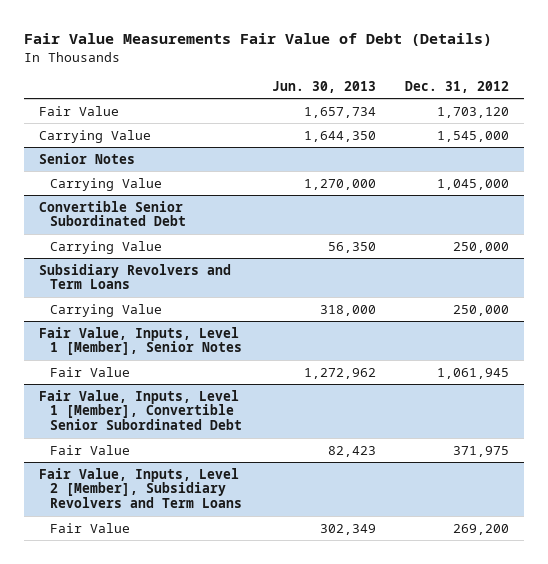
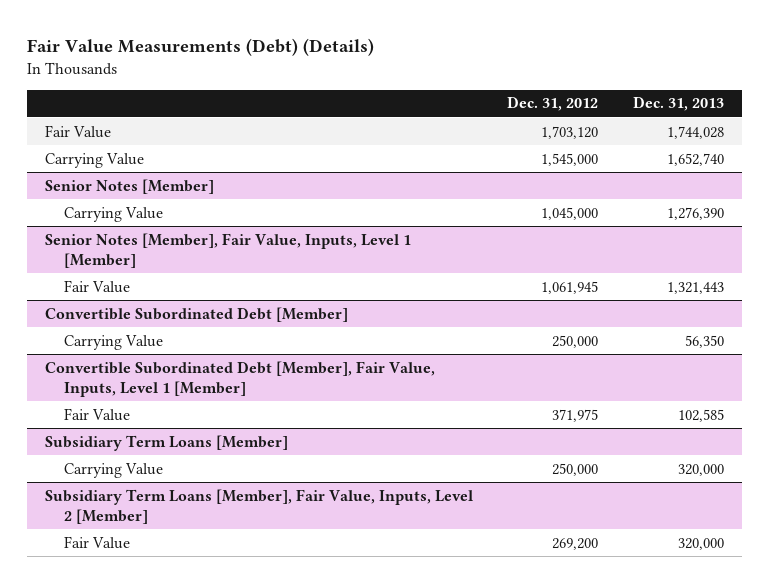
- Fair Value Measurements Fair Value of Debt (Details)
+ Fair Value Measurements (Debt) (Details)
- | Jun. 30, 2013 | Dec. 31, 2012
+ | Dec. 31, 2012 | Dec. 31, 2013
- Senior Notes
+ Senior Notes [Member]
- Convertible Senior Subordinated Debt
- Carrying Value | 56,350 | 250,000
- Subsidiary Revolvers and Term Loans
- Carrying Value | 318,000 | 250,000
- Fair Value, Inputs, Level 1 [Member], Senior Notes
+ Senior Notes [Member], Fair Value, Inputs, Level 1 [Member]
- Fair Value, Inputs, Level 1 [Member], Convertible Senior Subordinated Debt
+ Convertible Subordinated Debt [Member]
+ Carrying Value | 250,000 | 56,350
+ Convertible Subordinated Debt [Member], Fair Value, Inputs, Level 1 [Member]
- Fair Value, Inputs, Level 2 [Member], Subsidiary Revolvers and Term Loans
+ Subsidiary Term Loans [Member]
+ Carrying Value | 250,000 | 320,000
+ Subsidiary Term Loans [Member], Fair Value, Inputs, Level 2 [Member]

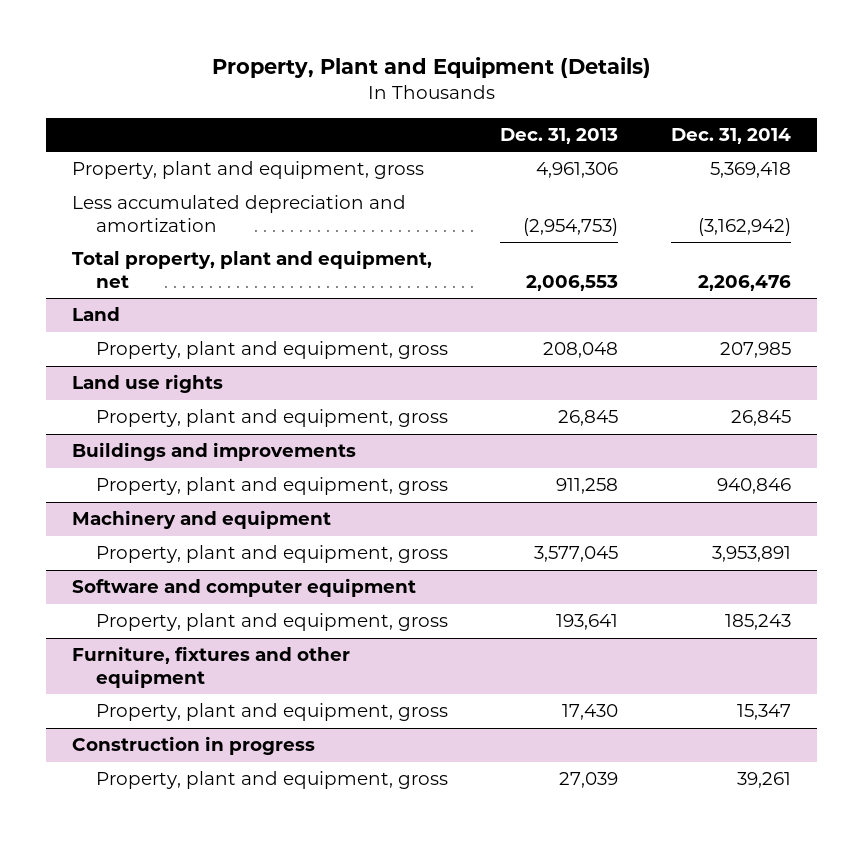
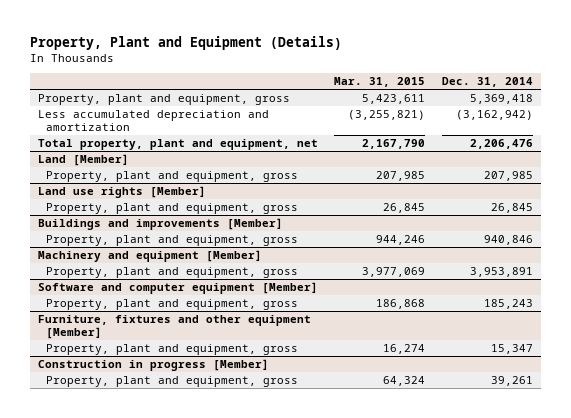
- | Dec. 31, 2013 | Dec. 31, 2014
+ | Mar. 31, 2015 | Dec. 31, 2014
- Land
+ Land [Member]
- Land use rights
+ Land use rights [Member]
- Buildings and improvements
+ Buildings and improvements [Member]
- Machinery and equipment
+ Machinery and equipment [Member]
- Software and computer equipment
+ Software and computer equipment [Member]
- Furniture, fixtures and other equipment
+ Furniture, fixtures and other equipment [Member]
- Construction in progress
+ Construction in progress [Member]

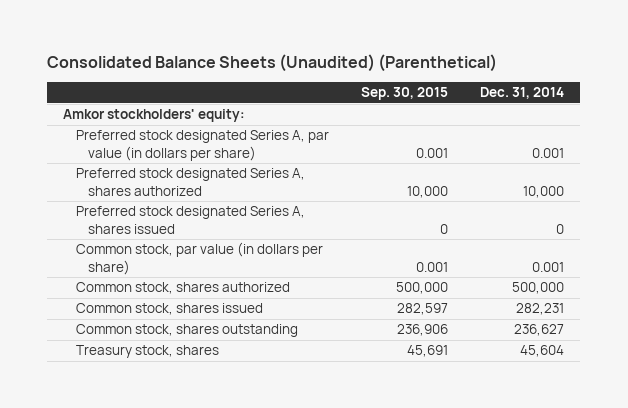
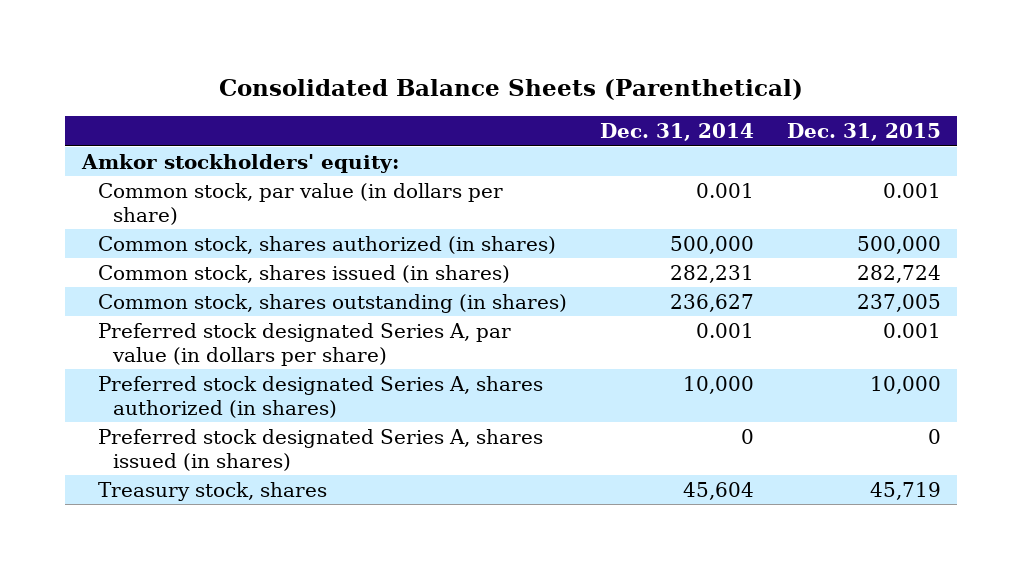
- Consolidated Balance Sheets (Unaudited) (Parenthetical)
+ Consolidated Balance Sheets (Parenthetical)
- | Sep. 30, 2015 | Dec. 31, 2014
+ | Dec. 31, 2014 | Dec. 31, 2015
- Preferred stock designated Series A, shares authorized | 10,000 | 10,000
- Preferred stock designated Series A, shares issued | 0 | 0
- Common stock, shares authorized | 500,000 | 500,000
- Common stock, shares issued | 282,597 | 282,231
- Common stock, shares outstanding | 236,906 | 236,627
+ Common stock, shares authorized (in shares) | 500,000 | 500,000
+ Common stock, shares issued (in shares) | 282,231 | 282,724
+ Common stock, shares outstanding (in shares) | 236,627 | 237,005
moved down: Preferred stock designated Series A, par value (in dollars per share) | 0.001 | 0.001
+ Preferred stock designated Series A, shares authorized (in shares) | 10,000 | 10,000
+ Preferred stock designated Series A, shares issued (in shares) | 0 | 0

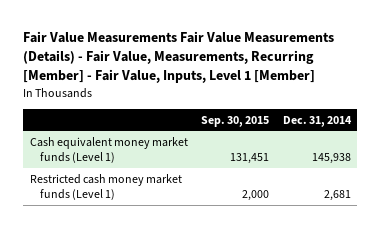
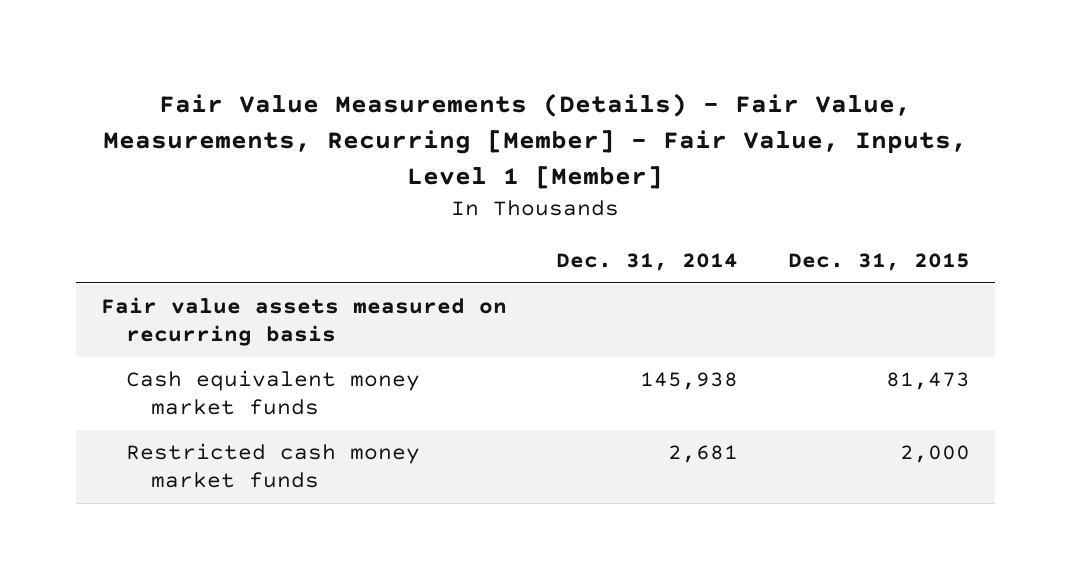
- Fair Value Measurements Fair Value Measurements (Details) - Fair Value, Measurements, Recurring [Member] - Fair Value, Inputs, Level 1 [Member]
+ Fair Value Measurements (Details) - Fair Value, Measurements, Recurring [Member] - Fair Value, Inputs, Level 1 [Member]
- | Sep. 30, 2015 | Dec. 31, 2014
+ | Dec. 31, 2014 | Dec. 31, 2015
- Cash equivalent money market funds (Level 1) | 131,451 | 145,938
- Restricted cash money market funds (Level 1) | 2,000 | 2,681
+ Fair value assets measured on recurring basis
+ Cash equivalent money market funds | 145,938 | 81,473
+ Restricted cash money market funds | 2,681 | 2,000

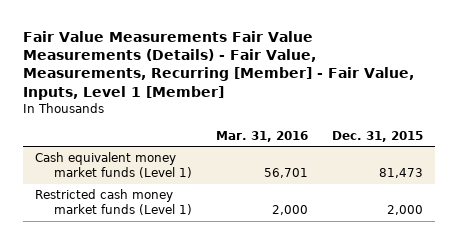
- Fair Value Measurements (Details) - Fair Value, Measurements, Recurring [Member] - Fair Value, Inputs, Level 1 [Member]
+ Fair Value Measurements Fair Value Measurements (Details) - Fair Value, Measurements, Recurring [Member] - Fair Value, Inputs, Level 1 [Member]
- | Dec. 31, 2014 | Dec. 31, 2015
+ | Mar. 31, 2016 | Dec. 31, 2015
- Fair value assets measured on recurring basis
- Cash equivalent money market funds | 145,938 | 81,473
- Restricted cash money market funds | 2,681 | 2,000
+ Cash equivalent money market funds (Level 1) | 56,701 | 81,473
+ Restricted cash money market funds (Level 1) | 2,000 | 2,000

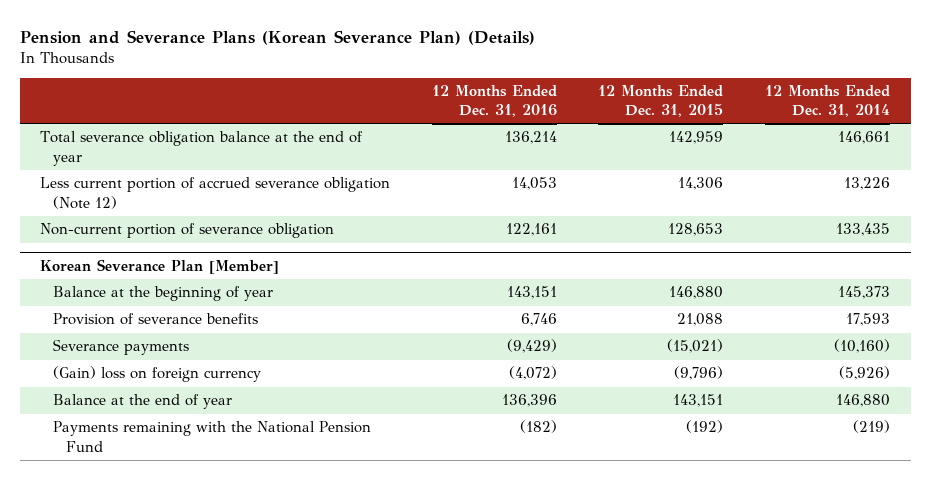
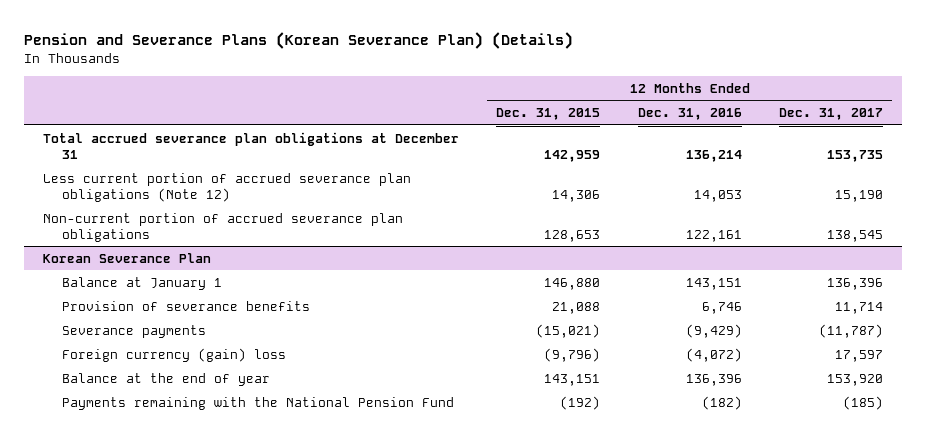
- | 12 Months Ended Dec. 31, 2016 | 12 Months Ended Dec. 31, 2015 | 12 Months Ended Dec. 31, 2014
+ | 12 Months Ended Dec. 31, 2015 | 12 Months Ended Dec. 31, 2016 | 12 Months Ended Dec. 31, 2017
- Total severance obligation balance at the end of year | 136,214 | 142,959 | 146,661
- Less current portion of accrued severance obligation (Note 12) | 14,053 | 14,306 | 13,226
- Non-current portion of severance obligation | 122,161 | 128,653 | 133,435
- Korean Severance Plan [Member]
- Balance at the beginning of year | 143,151 | 146,880 | 145,373
+ Total accrued severance plan obligations at December 31 | 142,959 | 136,214 | 153,735
+ Less current portion of accrued severance plan obligations (Note 12) | 14,306 | 14,053 | 15,190
+ Non-current portion of accrued severance plan obligations | 128,653 | 122,161 | 138,545
+ Korean Severance Plan
+ Balance at January 1 | 146,880 | 143,151 | 136,396
- (Gain) loss on foreign currency | (4,072) | (9,796) | (5,926)
+ Foreign currency (gain) loss | (9,796) | (4,072) | 17,597

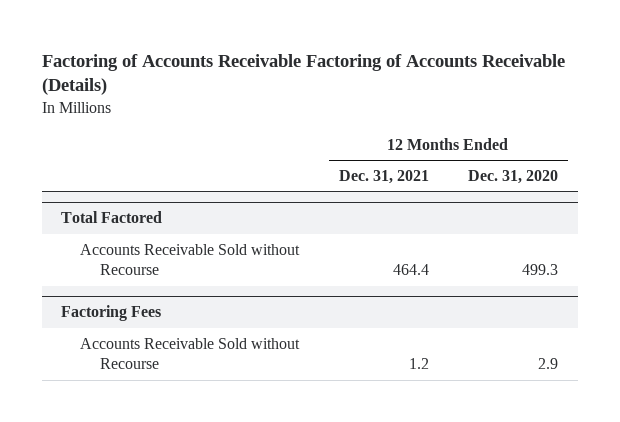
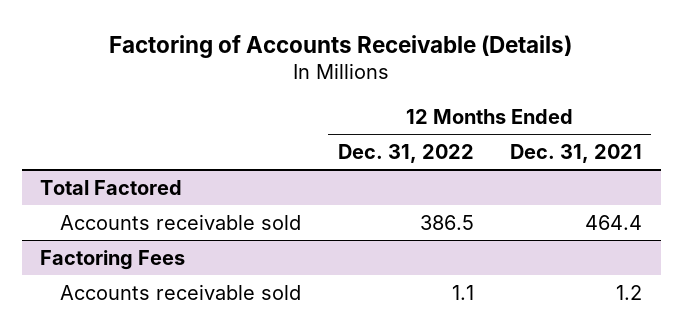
- Factoring of Accounts Receivable Factoring of Accounts Receivable (Details)
+ Factoring of Accounts Receivable (Details)
- | 12 Months Ended Dec. 31, 2021 | 12 Months Ended Dec. 31, 2020
+ | 12 Months Ended Dec. 31, 2022 | 12 Months Ended Dec. 31, 2021
@ Total Factored
- Accounts Receivable Sold without Recourse | 464.4 | 499.3
+ Accounts receivable sold | 386.5 | 464.4
@ Factoring Fees
- Accounts Receivable Sold without Recourse | 1.2 | 2.9
+ Accounts receivable sold | 1.1 | 1.2

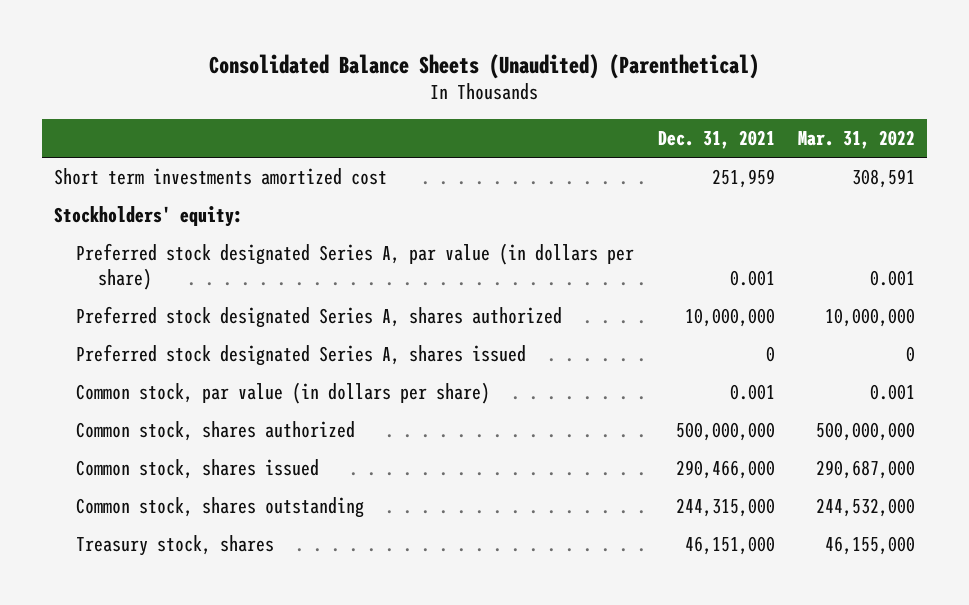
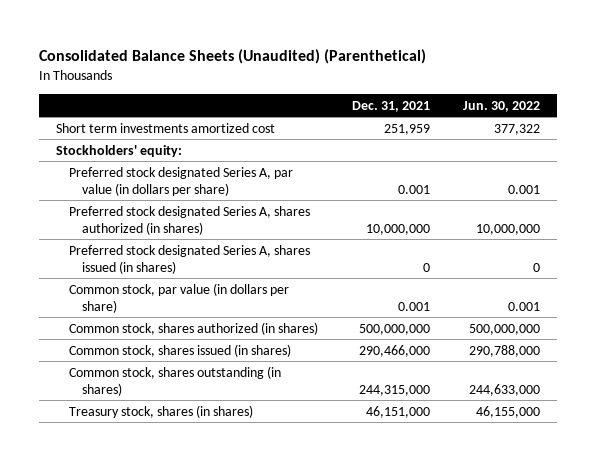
- | Dec. 31, 2021 | Mar. 31, 2022
+ | Dec. 31, 2021 | Jun. 30, 2022
- Preferred stock designated Series A, shares authorized | 10,000,000 | 10,000,000
- Preferred stock designated Series A, shares issued | 0 | 0
+ Preferred stock designated Series A, shares authorized (in shares) | 10,000,000 | 10,000,000
+ Preferred stock designated Series A, shares issued (in shares) | 0 | 0
- Common stock, shares authorized | 500,000,000 | 500,000,000
- Common stock, shares issued | 290,466,000 | 290,687,000
- Common stock, shares outstanding | 244,315,000 | 244,532,000
- Treasury stock, shares | 46,151,000 | 46,155,000
+ Common stock, shares authorized (in shares) | 500,000,000 | 500,000,000
+ Common stock, shares issued (in shares) | 290,466,000 | 290,788,000
+ Common stock, shares outstanding (in shares) | 244,315,000 | 244,633,000
+ Treasury stock, shares (in shares) | 46,151,000 | 46,155,000

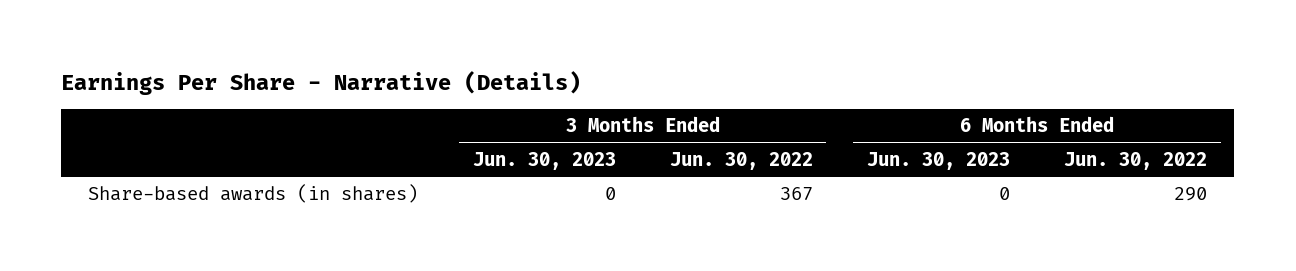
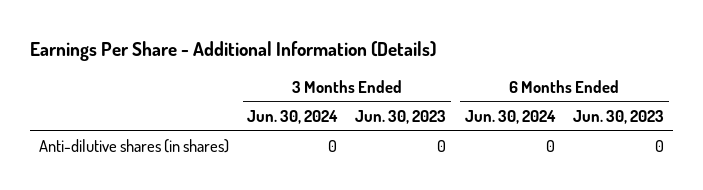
- Earnings Per Share - Narrative (Details)
+ Earnings Per Share - Additional Information (Details)
- | 3 Months Ended Jun. 30, 2023 | 3 Months Ended Jun. 30, 2022 | 6 Months Ended Jun. 30, 2023 | 6 Months Ended Jun. 30, 2022
+ | 3 Months Ended Jun. 30, 2024 | 3 Months Ended Jun. 30, 2023 | 6 Months Ended Jun. 30, 2024 | 6 Months Ended Jun. 30, 2023
- Share-based awards (in shares) | 0 | 367 | 0 | 290
+ Anti-dilutive shares (in shares) | 0 | 0 | 0 | 0

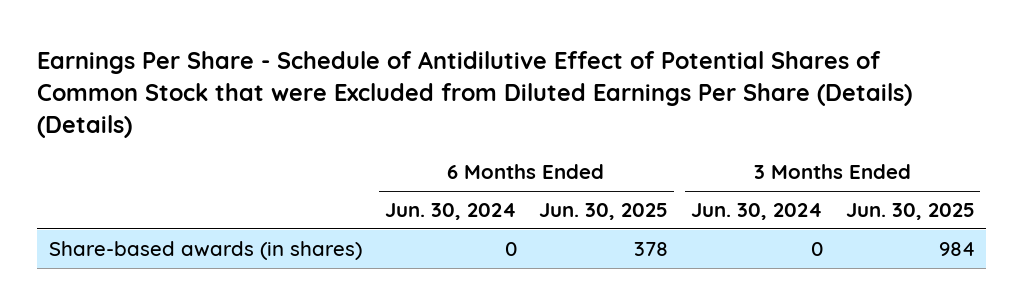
- Earnings Per Share - Additional Information (Details)
+ Earnings Per Share - Schedule of Antidilutive Effect of Potential Shares of Common Stock that were Excluded from Diluted Earnings Per Share (Details) (Details)
- | 3 Months Ended Jun. 30, 2024 | 3 Months Ended Jun. 30, 2023 | 6 Months Ended Jun. 30, 2024 | 6 Months Ended Jun. 30, 2023
+ | 6 Months Ended Jun. 30, 2024 | 6 Months Ended Jun. 30, 2025 | 3 Months Ended Jun. 30, 2024 | 3 Months Ended Jun. 30, 2025
- Anti-dilutive shares (in shares) | 0 | 0 | 0 | 0
+ Share-based awards (in shares) | 0 | 378 | 0 | 984

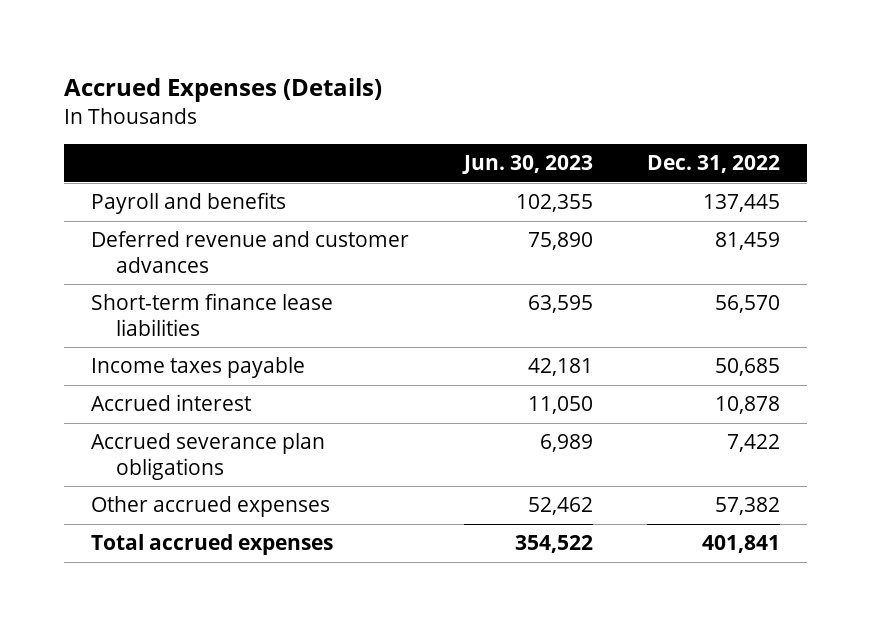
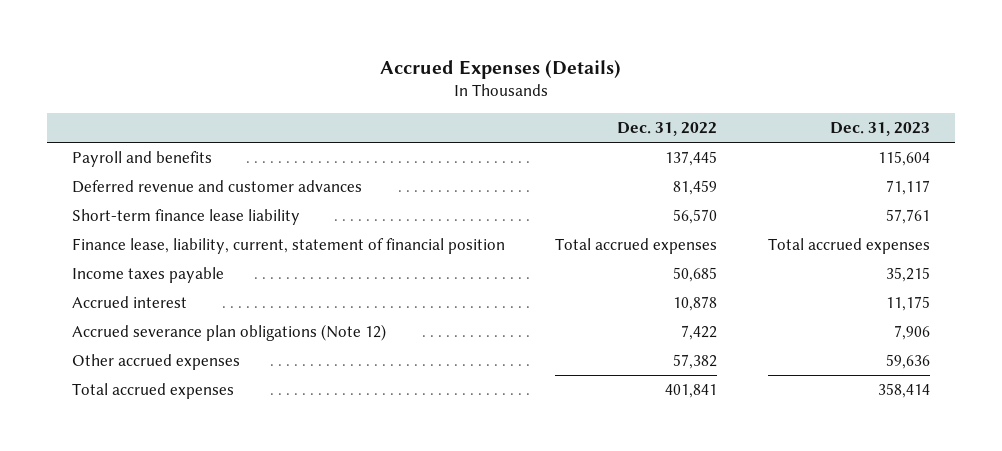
- | Jun. 30, 2023 | Dec. 31, 2022
+ | Dec. 31, 2022 | Dec. 31, 2023
- Short-term finance lease liabilities | 63,595 | 56,570
+ Short-term finance lease liability | 56,570 | 57,761
+ Finance lease, liability, current, statement of financial position | Total accrued expenses | Total accrued expenses
- Accrued severance plan obligations | 6,989 | 7,422
+ Accrued severance plan obligations (Note 12) | 7,422 | 7,906

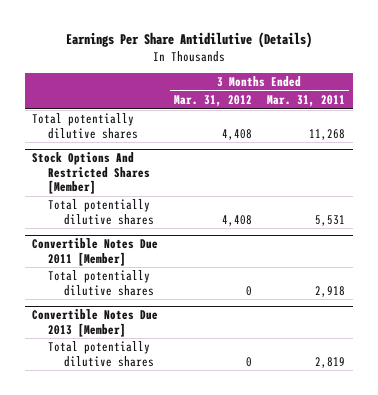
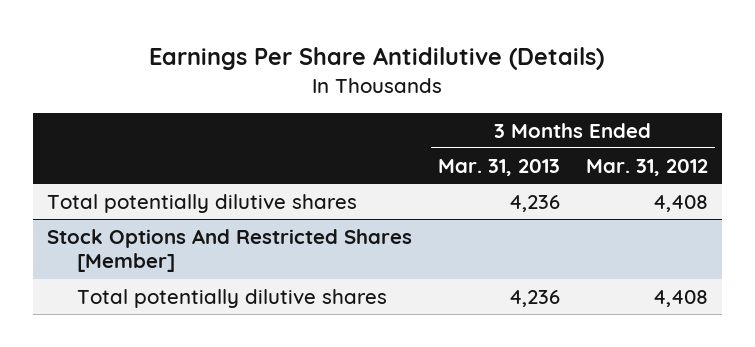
- | 3 Months Ended Mar. 31, 2012 | 3 Months Ended Mar. 31, 2011
+ | 3 Months Ended Mar. 31, 2013 | 3 Months Ended Mar. 31, 2012
- Convertible Notes Due 2011 [Member]
- Total potentially dilutive shares | 0 | 2,918
- Convertible Notes Due 2013 [Member]
- Total potentially dilutive shares | 0 | 2,819

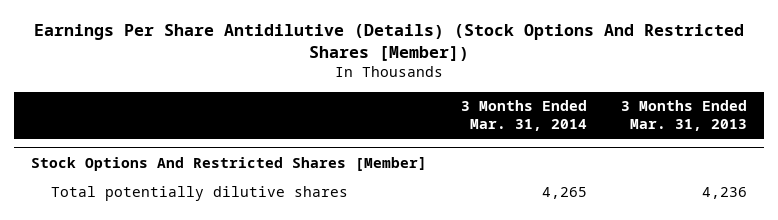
- Earnings Per Share Antidilutive (Details)
+ Earnings Per Share Antidilutive (Details) (Stock Options And Restricted Shares [Member])
- | 3 Months Ended Mar. 31, 2013 | 3 Months Ended Mar. 31, 2012
+ | 3 Months Ended Mar. 31, 2014 | 3 Months Ended Mar. 31, 2013
- Total potentially dilutive shares | 4,236 | 4,408

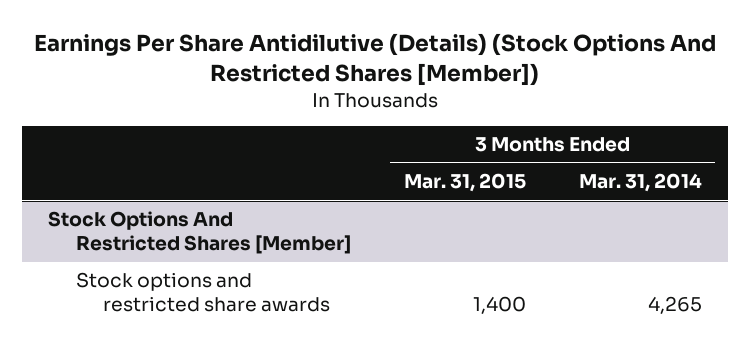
- | 3 Months Ended Mar. 31, 2014 | 3 Months Ended Mar. 31, 2013
+ | 3 Months Ended Mar. 31, 2015 | 3 Months Ended Mar. 31, 2014
@ Stock Options And Restricted Shares [Member]
- Total potentially dilutive shares | 4,265 | 4,236
+ Stock options and restricted share awards | 1,400 | 4,265

